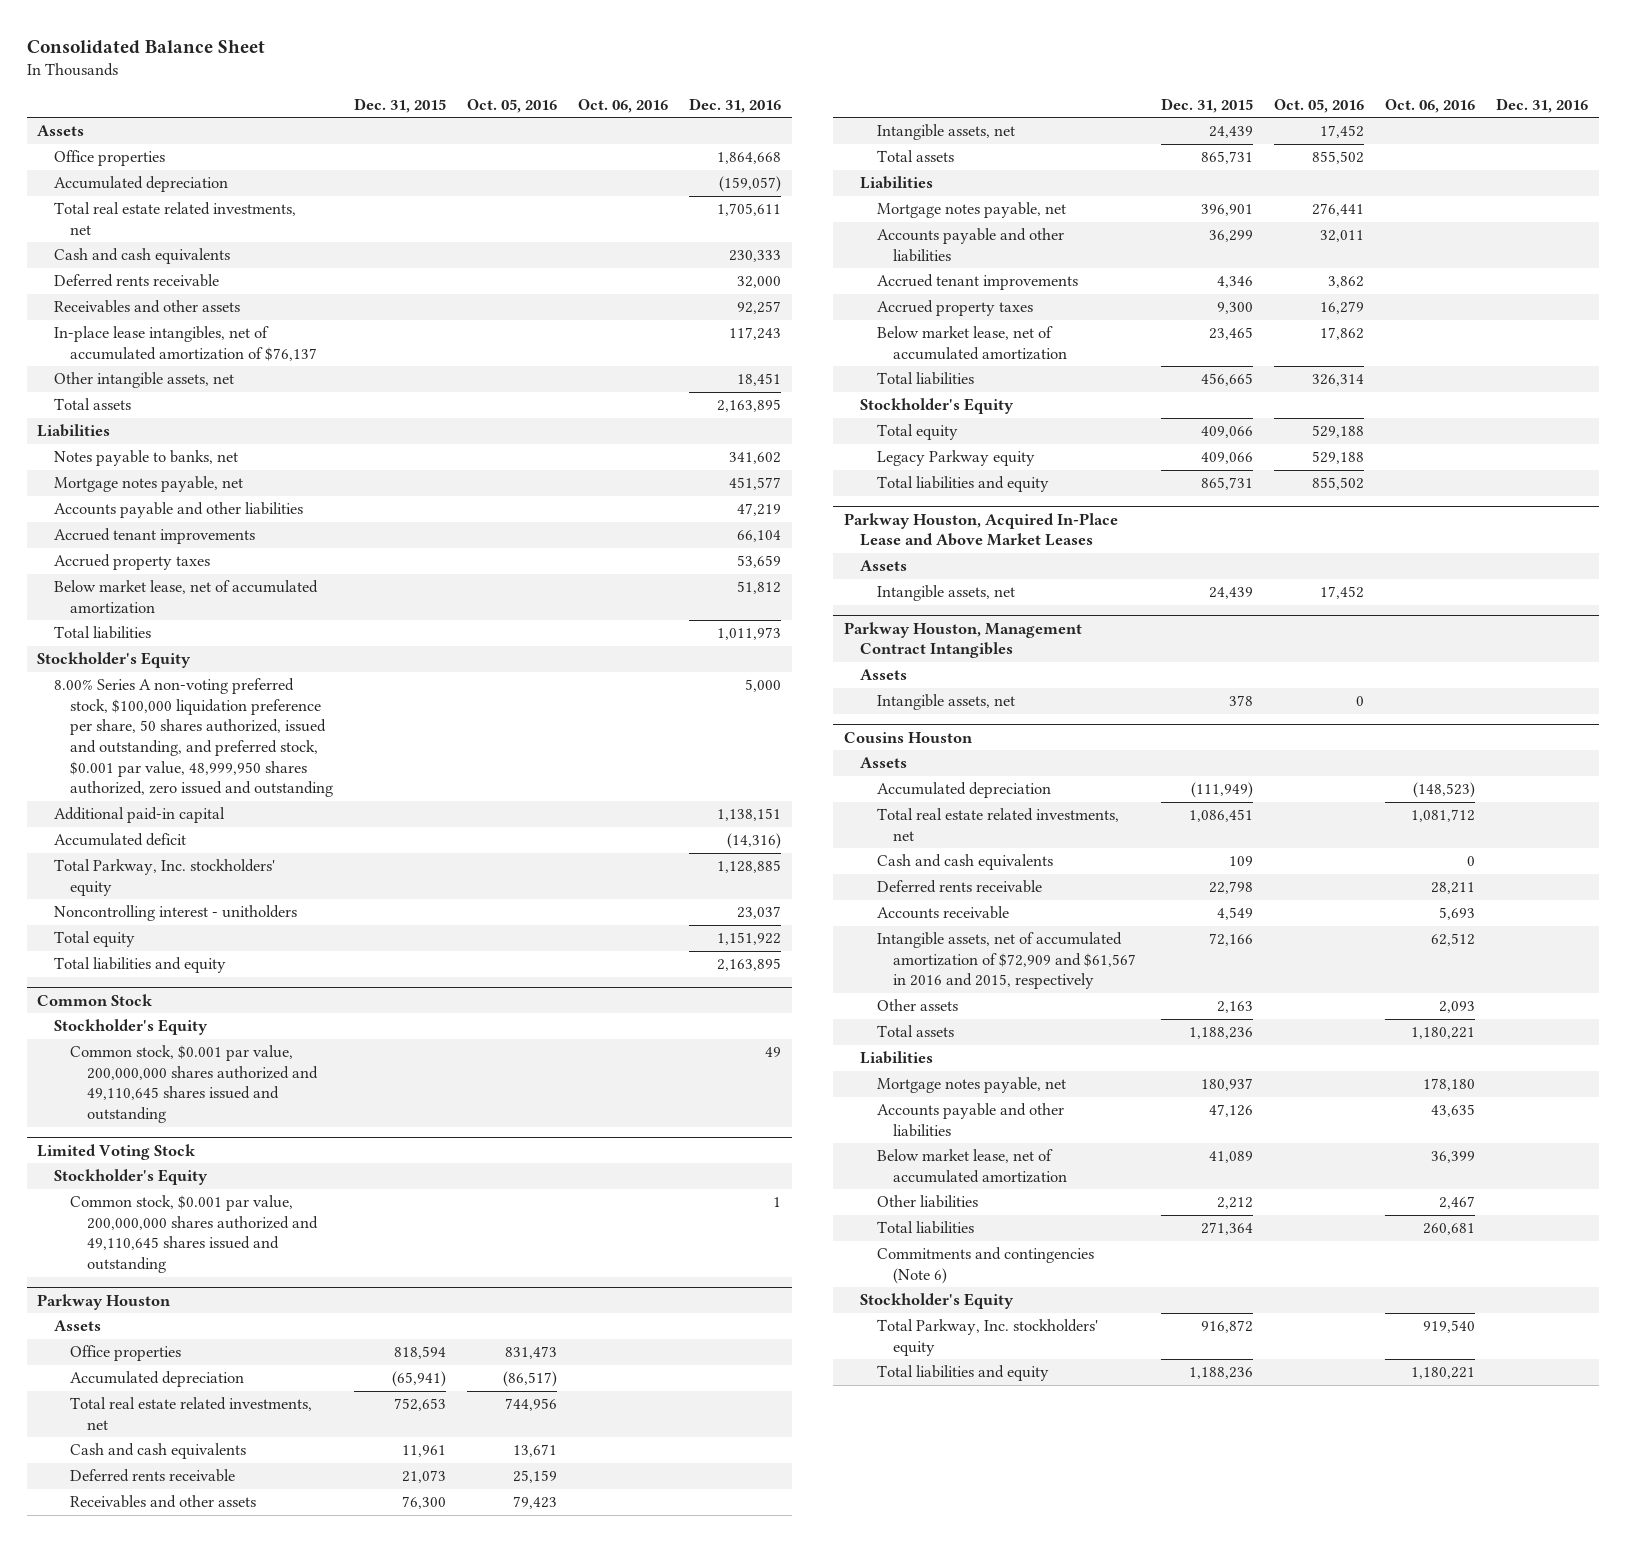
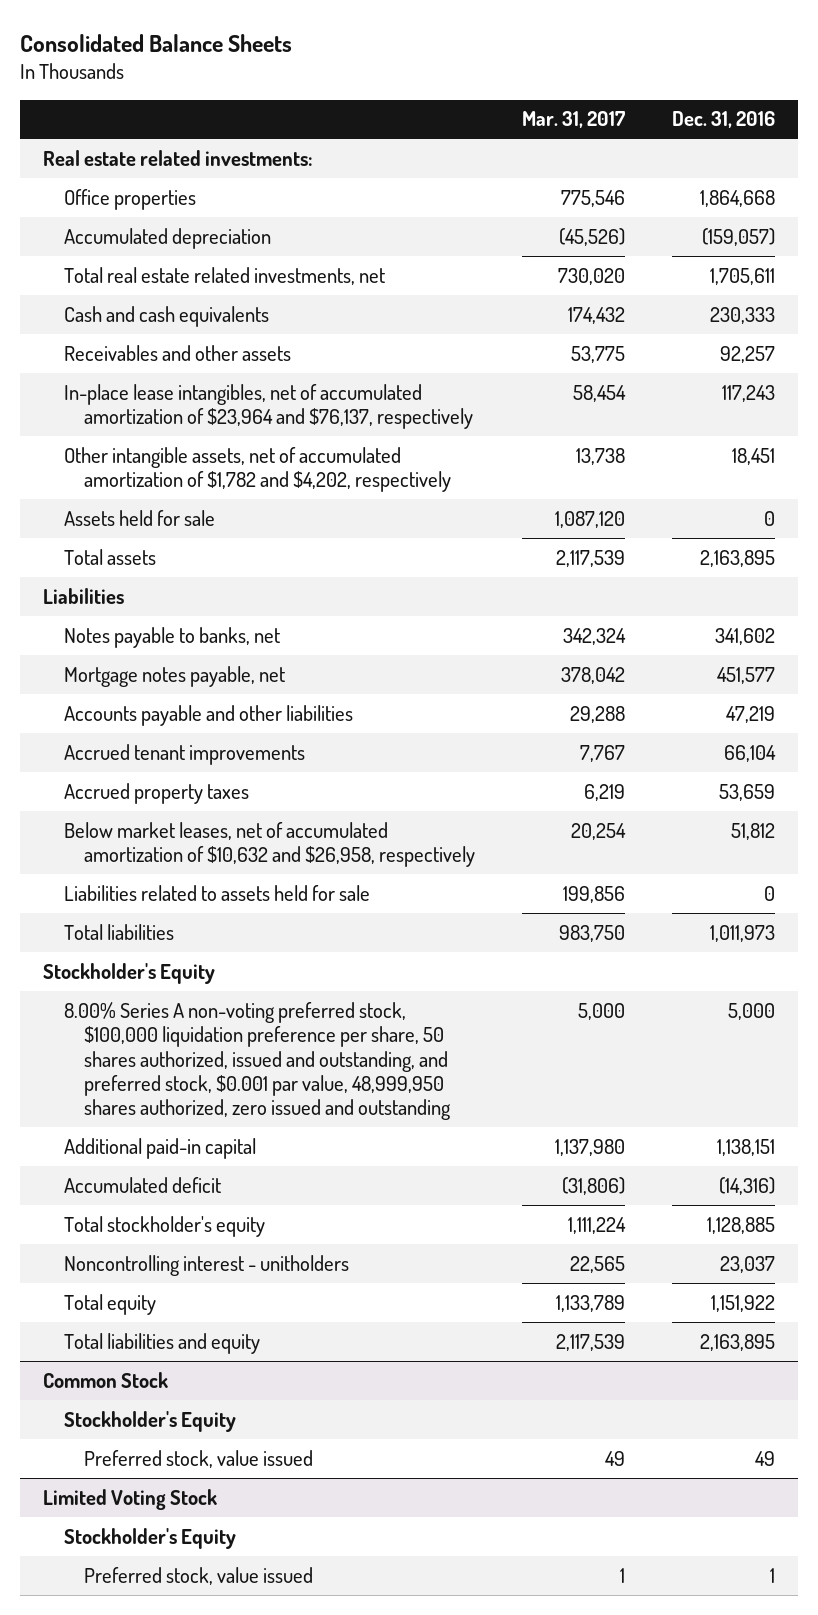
- Consolidated Balance Sheet
+ Consolidated Balance Sheets
- | Dec. 31, 2015 | Oct. 05, 2016 | Oct. 06, 2016 | Dec. 31, 2016
+ | Mar. 31, 2017 | Dec. 31, 2016
- Assets
+ Real estate related investments:
- Deferred rents receivable | | | | 32,000
- In-place lease intangibles, net of accumulated amortization of $76,137 | | | | 117,243
- Other intangible assets, net | | | | 18,451
+ In-place lease intangibles, net of accumulated amortization of $23,964 and $76,137, respectively | 58,454 | 117,243
+ Other intangible assets, net of accumulated amortization of $1,782 and $4,202, respectively | 13,738 | 18,451
+ Assets held for sale | 1,087,120 | 0
- Below market lease, net of accumulated amortization | | | | 51,812
+ Below market leases, net of accumulated amortization of $10,632 and $26,958, respectively | 20,254 | 51,812
+ Liabilities related to assets held for sale | 199,856 | 0
- Total Parkway, Inc. stockholders' equity | | | | 1,128,885
+ Total stockholder's equity | 1,111,224 | 1,128,885
@ Common Stock
- Common stock, $0.001 par value, 200,000,000 shares authorized and 49,110,645 shares issued and outstanding | | | | 49
+ Preferred stock, value issued | 49 | 49
@ Limited Voting Stock
- Common stock, $0.001 par value, 200,000,000 shares authorized and 49,110,645 shares issued and outstanding | | | | 1
- Parkway Houston
- Assets
- Office properties | 818,594 | 831,473 | |
- Accumulated depreciation | (65,941) | (86,517) | |
- Total real estate related investments, net | 752,653 | 744,956 | |
- Cash and cash equivalents | 11,961 | 13,671 | |
- Deferred rents receivable | 21,073 | 25,159 | |
- Receivables and other assets | 76,300 | 79,423 | |
- Intangible assets, net | 24,439 | 17,452 | |
- Total assets | 865,731 | 855,502 | |
- Liabilities
- Mortgage notes payable, net | 396,901 | 276,441 | |
- Accounts payable and other liabilities | 36,299 | 32,011 | |
- Accrued tenant improvements | 4,346 | 3,862 | |
- Accrued property taxes | 9,300 | 16,279 | |
- Below market lease, net of accumulated amortization | 23,465 | 17,862 | |
- Total liabilities | 456,665 | 326,314 | |
- Stockholder's Equity
- Total equity | 409,066 | 529,188 | |
- Legacy Parkway equity | 409,066 | 529,188 | |
- Total liabilities and equity | 865,731 | 855,502 | |
- Parkway Houston, Acquired In-Place Lease and Above Market Leases
- Assets
- Intangible assets, net | 24,439 | 17,452 | |
- Parkway Houston, Management Contract Intangibles
- Assets
- Intangible assets, net | 378 | 0 | |
- Cousins Houston
- Assets
- Accumulated depreciation | (111,949) | | (148,523) |
- Total real estate related investments, net | 1,086,451 | | 1,081,712 |
- Cash and cash equivalents | 109 | | 0 |
- Deferred rents receivable | 22,798 | | 28,211 |
- Accounts receivable | 4,549 | | 5,693 |
- Intangible assets, net of accumulated amortization of $72,909 and $61,567 in 2016 and 2015, respectively | 72,166 | | 62,512 |
- Other assets | 2,163 | | 2,093 |
- Total assets | 1,188,236 | | 1,180,221 |
- Liabilities
- Mortgage notes payable, net | 180,937 | | 178,180 |
- Accounts payable and other liabilities | 47,126 | | 43,635 |
- Below market lease, net of accumulated amortization | 41,089 | | 36,399 |
- Other liabilities | 2,212 | | 2,467 |
- Total liabilities | 271,364 | | 260,681 |
- Commitments and contingencies (Note 6)
- Stockholder's Equity
- Total Parkway, Inc. stockholders' equity | 916,872 | | 919,540 |
- Total liabilities and equity | 1,188,236 | | 1,180,221 |
@ Limited Voting Stock
+ Preferred stock, value issued | 1 | 1

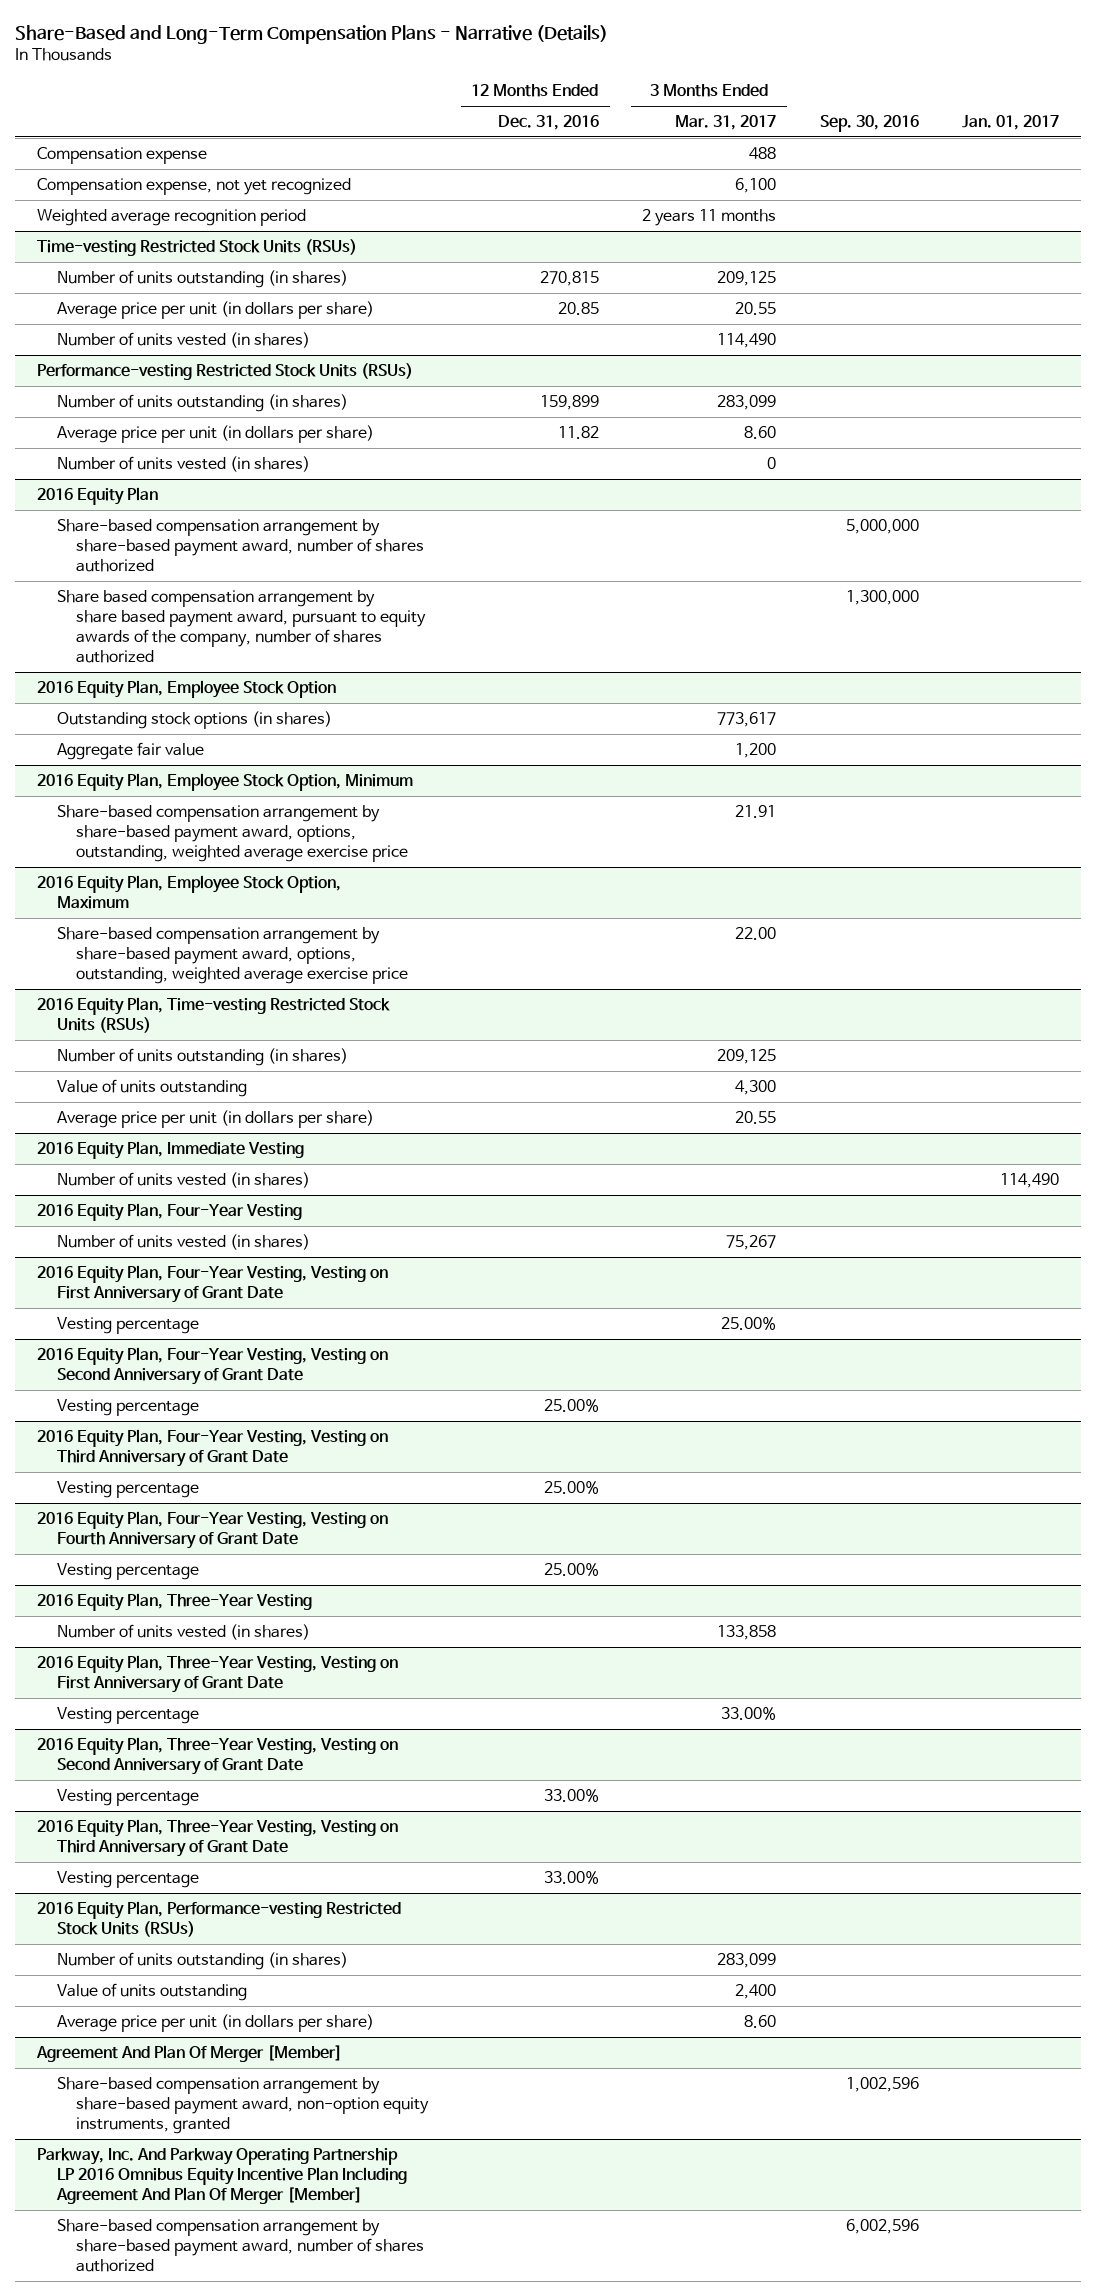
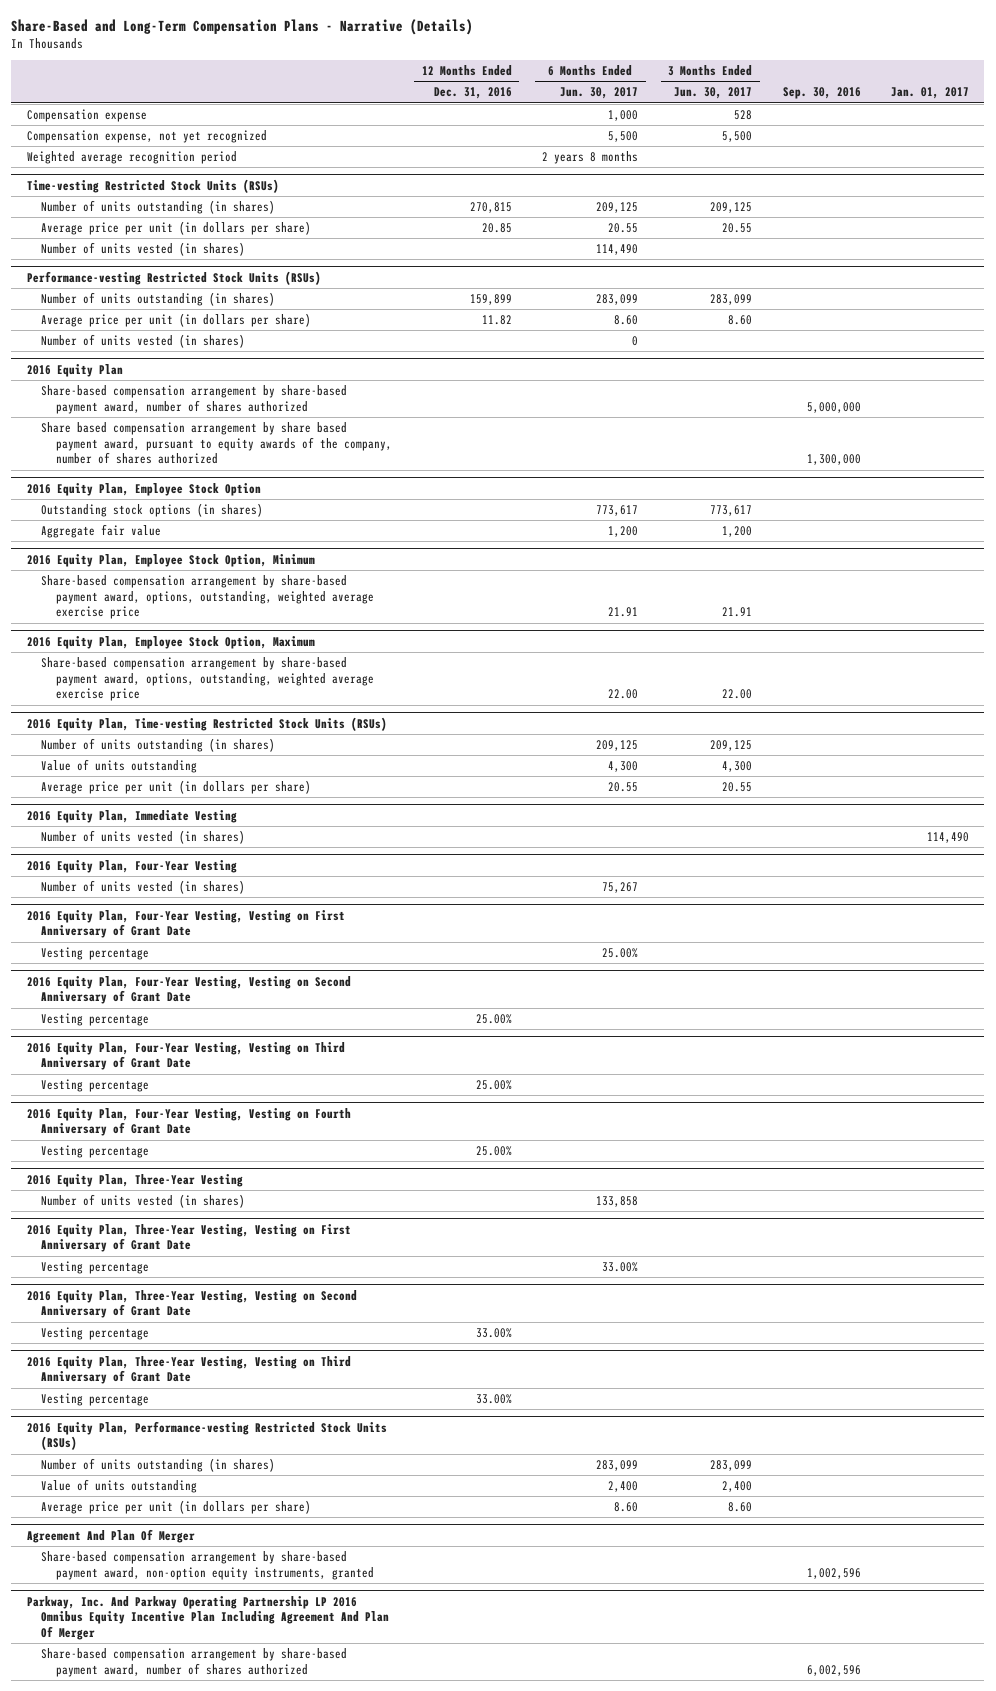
- | 12 Months Ended Dec. 31, 2016 | 3 Months Ended Mar. 31, 2017 | Sep. 30, 2016 | Jan. 01, 2017
+ | 12 Months Ended Dec. 31, 2016 | 6 Months Ended Jun. 30, 2017 | 3 Months Ended Jun. 30, 2017 | Sep. 30, 2016 | Jan. 01, 2017
- Agreement And Plan Of Merger [Member]
+ Agreement And Plan Of Merger
- Parkway, Inc. And Parkway Operating Partnership LP 2016 Omnibus Equity Incentive Plan Including Agreement And Plan Of Merger [Member]
+ Parkway, Inc. And Parkway Operating Partnership LP 2016 Omnibus Equity Incentive Plan Including Agreement And Plan Of Merger

